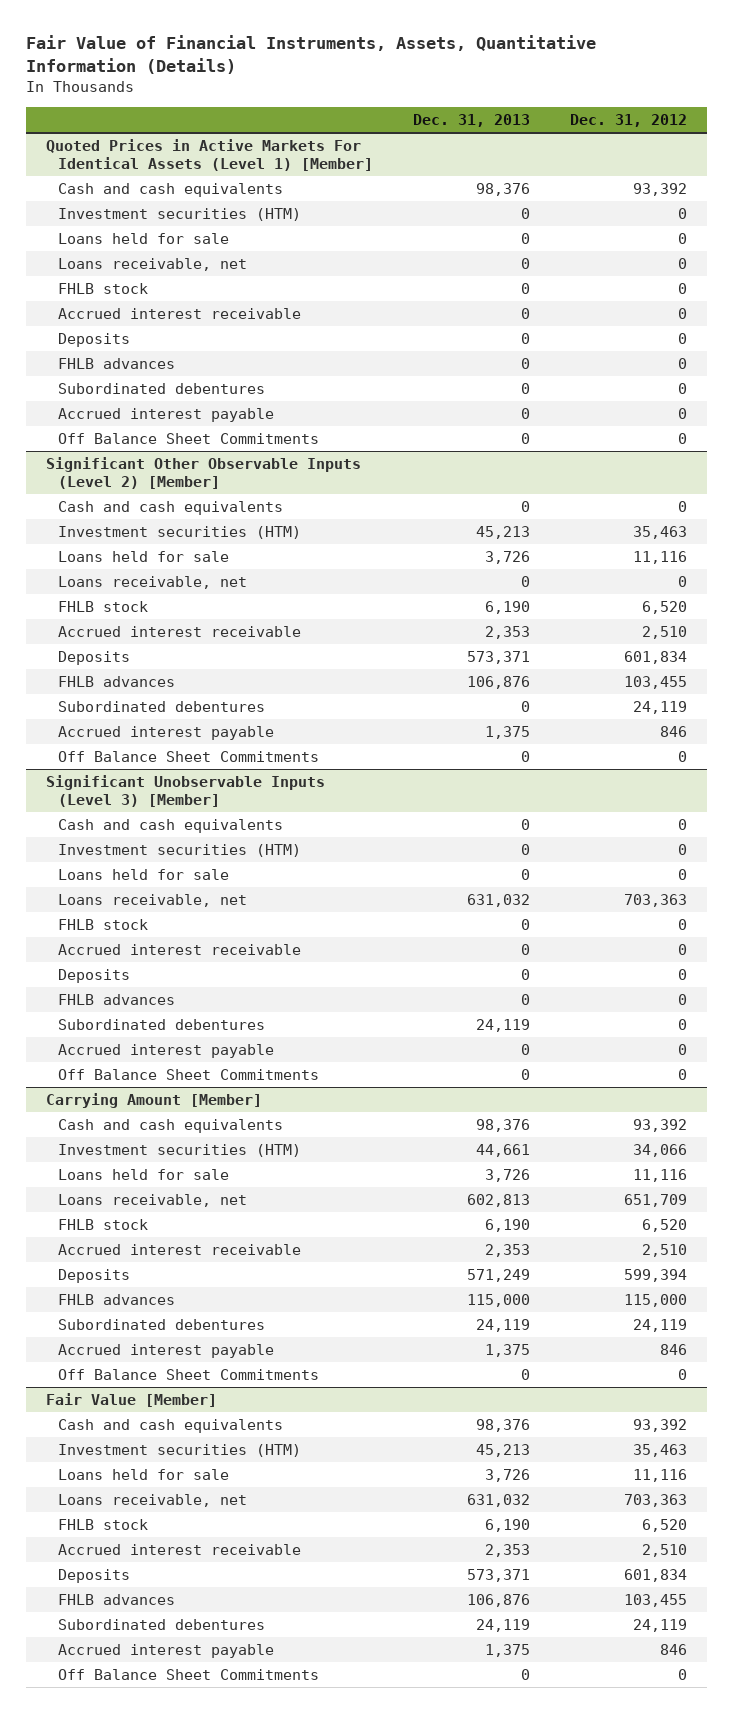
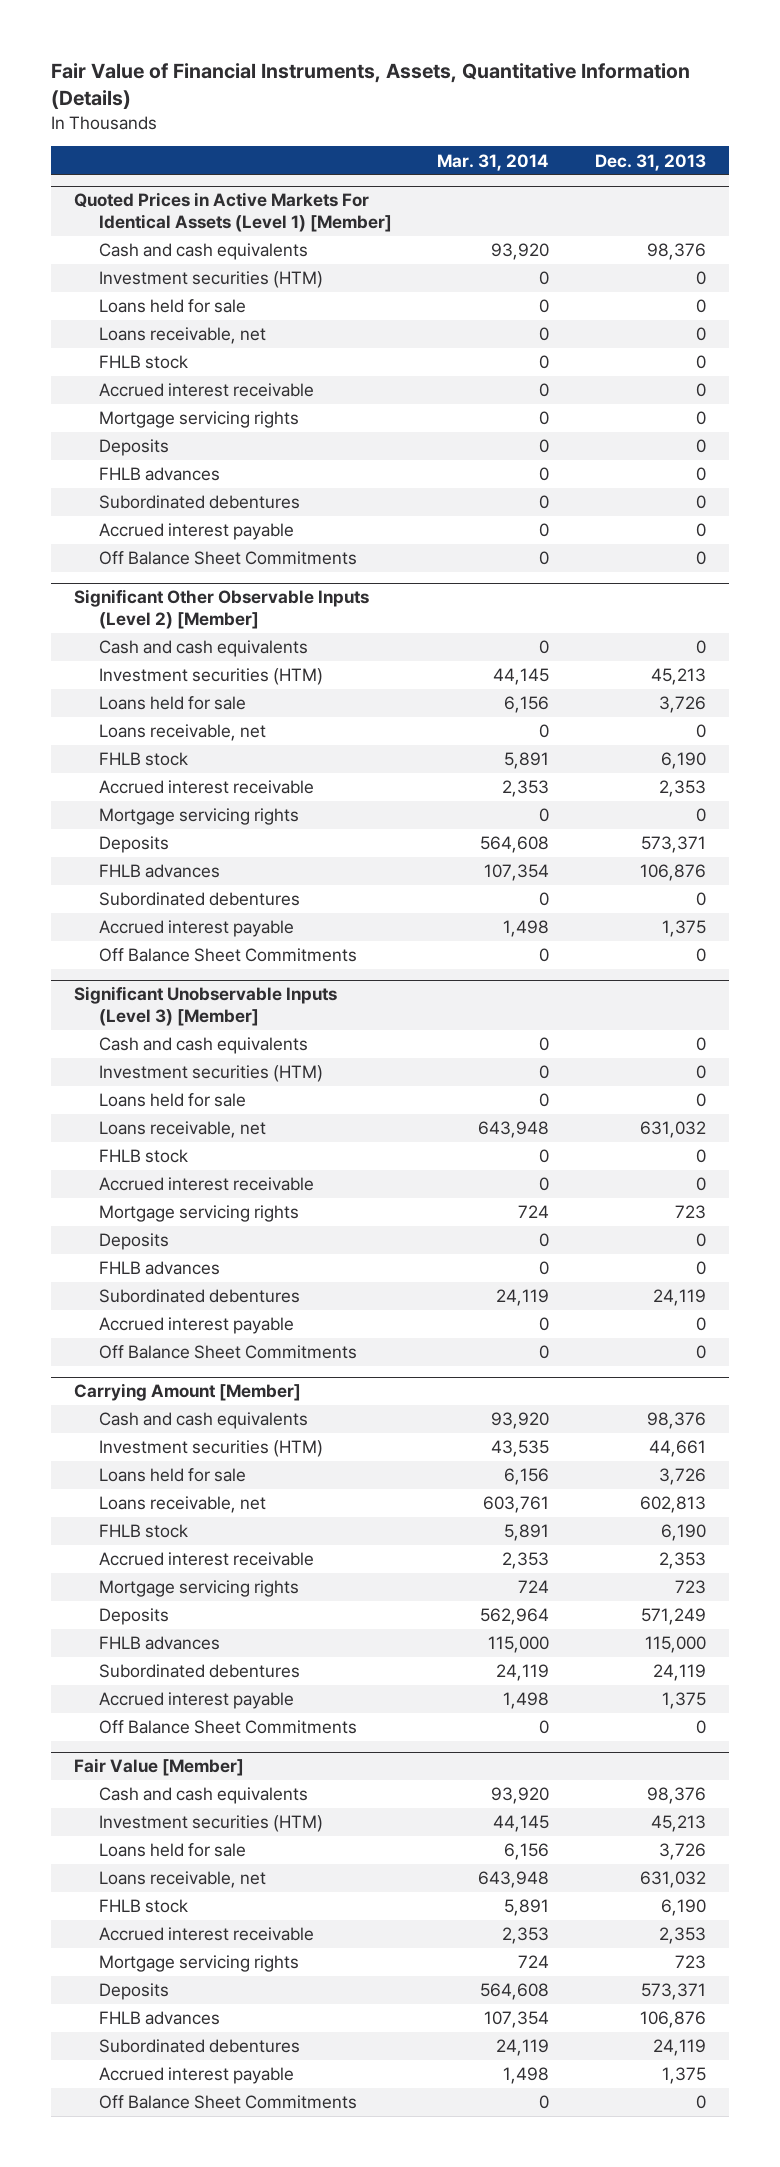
- | Dec. 31, 2013 | Dec. 31, 2012
+ | Mar. 31, 2014 | Dec. 31, 2013
@ Quoted Prices in Active Markets For Identical Assets (Level 1) [Member]
+ Mortgage servicing rights | 0 | 0
@ Significant Other Observable Inputs (Level 2) [Member]
+ Mortgage servicing rights | 0 | 0
@ Significant Unobservable Inputs (Level 3) [Member]
+ Mortgage servicing rights | 724 | 723
@ Carrying Amount [Member]
+ Mortgage servicing rights | 724 | 723
@ Fair Value [Member]
+ Mortgage servicing rights | 724 | 723

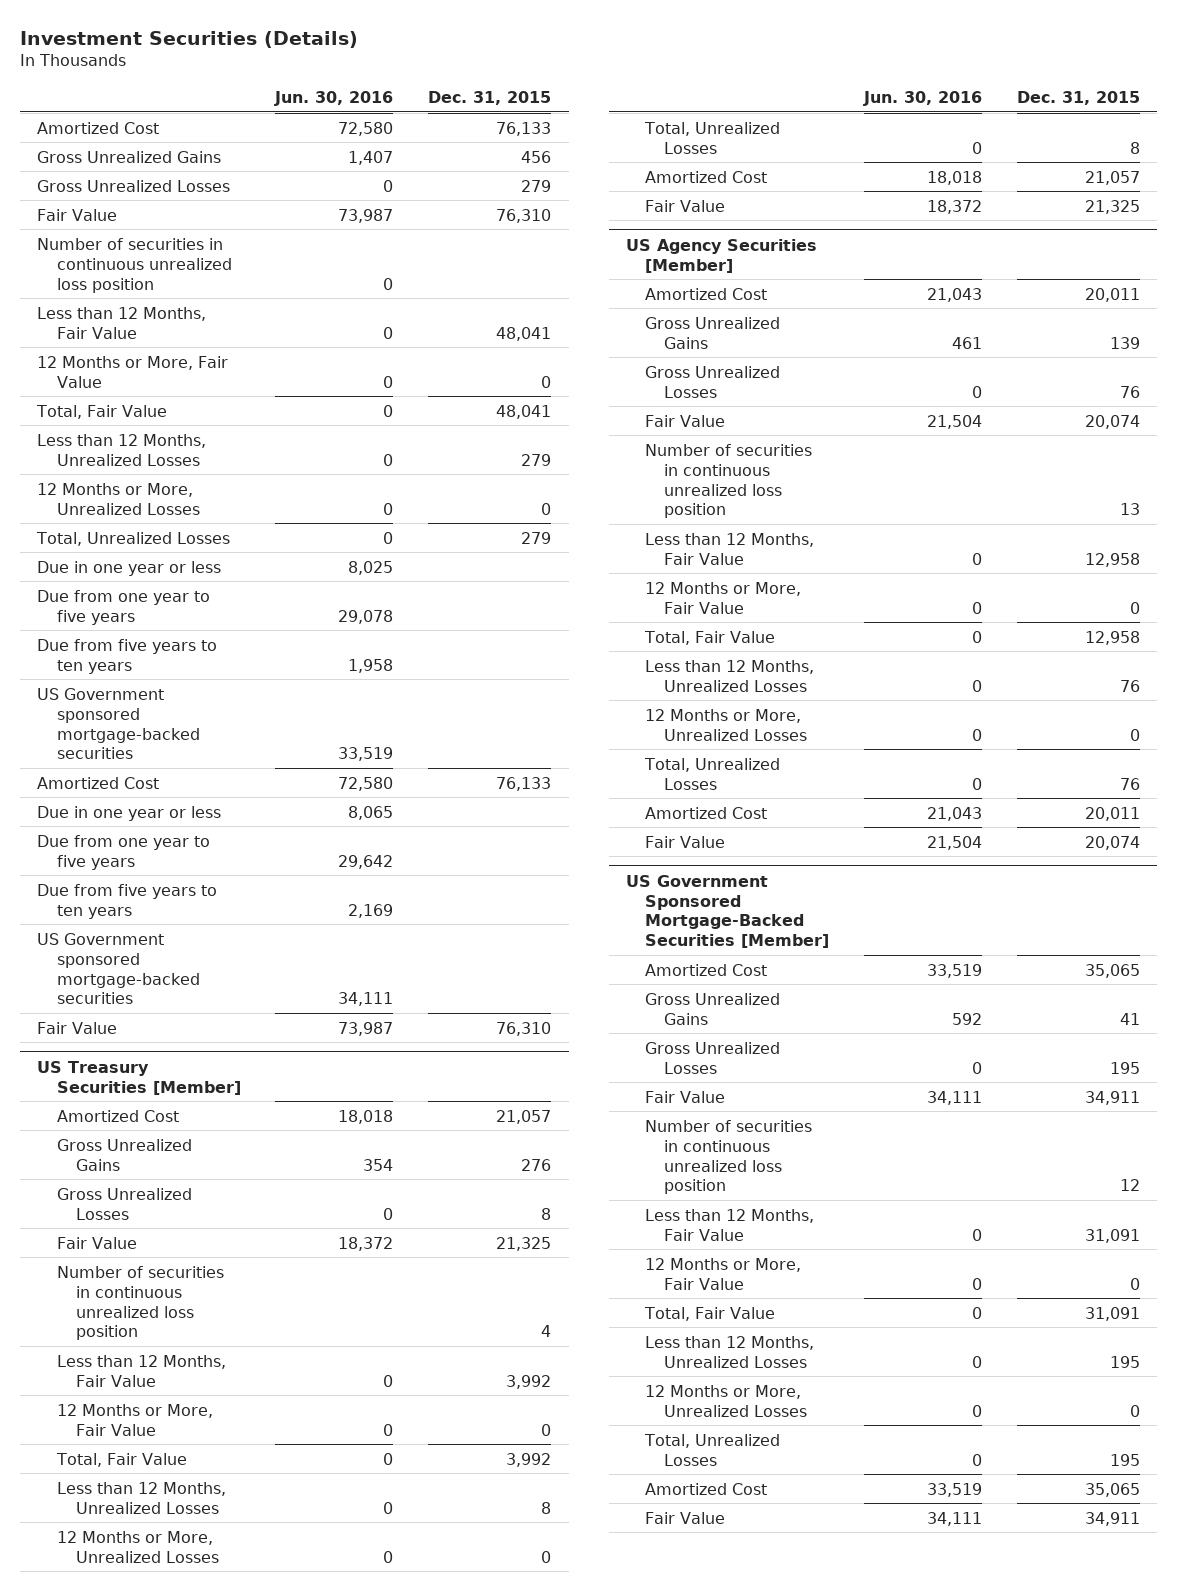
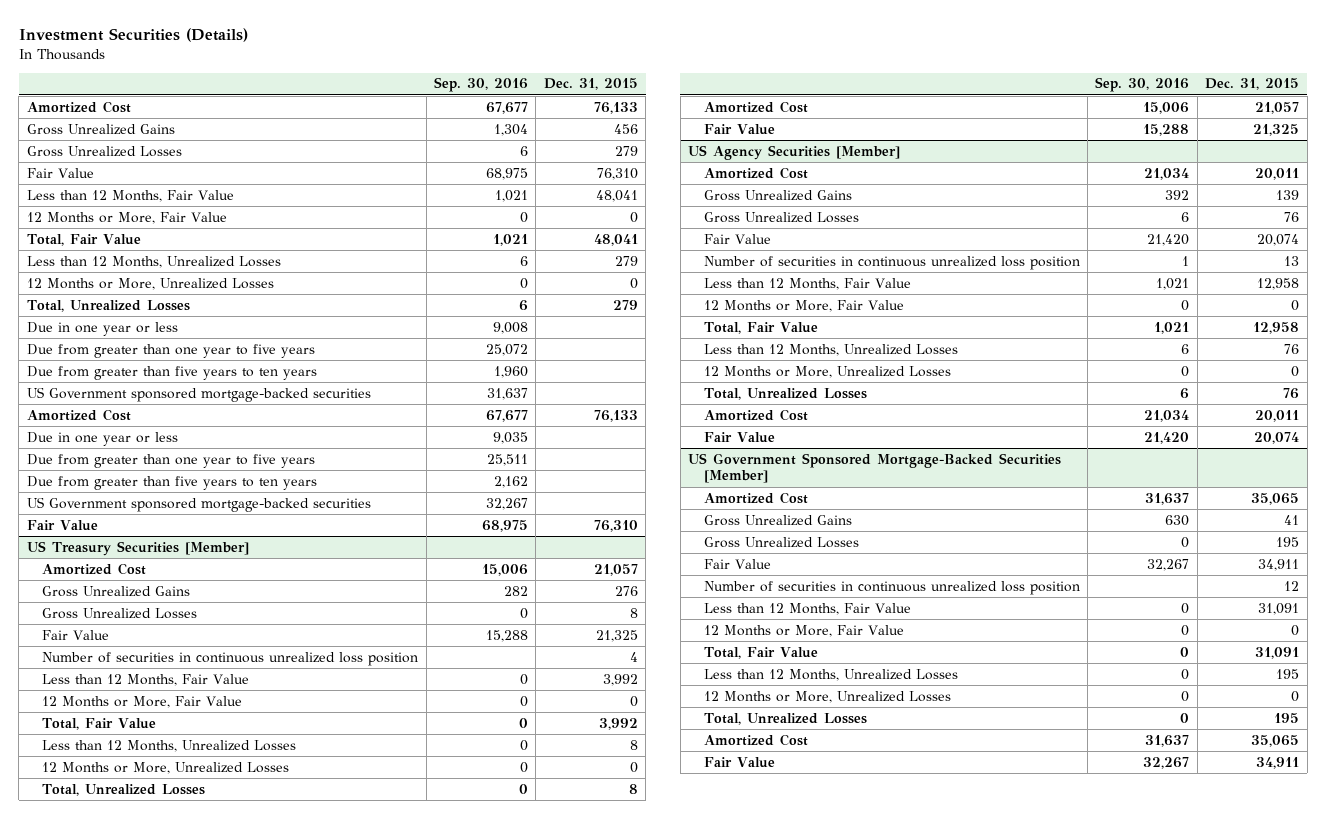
- | Jun. 30, 2016 | Dec. 31, 2015
+ | Sep. 30, 2016 | Dec. 31, 2015
- Number of securities in continuous unrealized loss position | 0 |
- Due from one year to five years | 29,078 |
- Due from five years to ten years | 1,958 |
+ Due from greater than one year to five years | 25,072 |
+ Due from greater than five years to ten years | 1,960 |
- Due from one year to five years | 29,642 |
- Due from five years to ten years | 2,169 |
+ Due from greater than one year to five years | 25,511 |
+ Due from greater than five years to ten years | 2,162 |

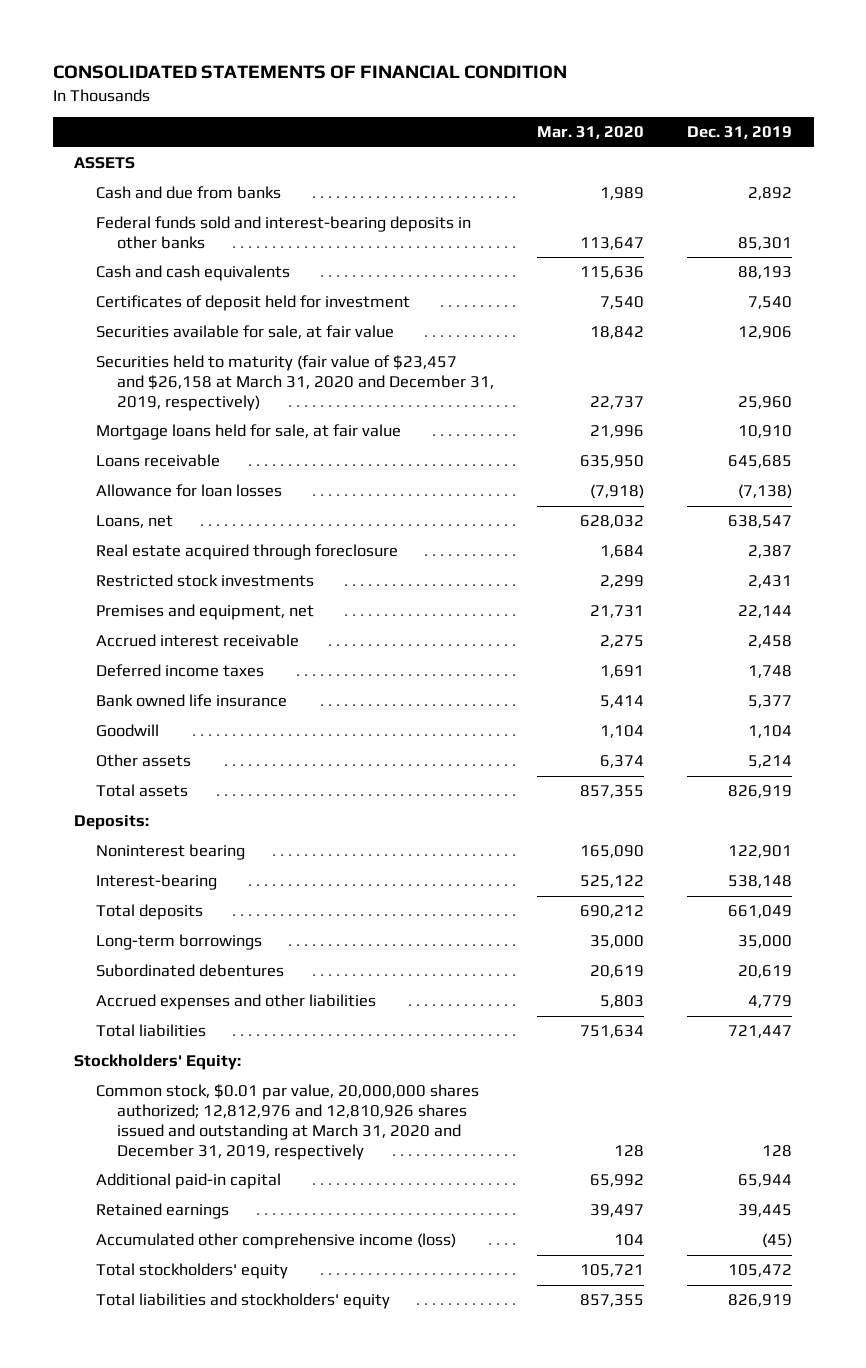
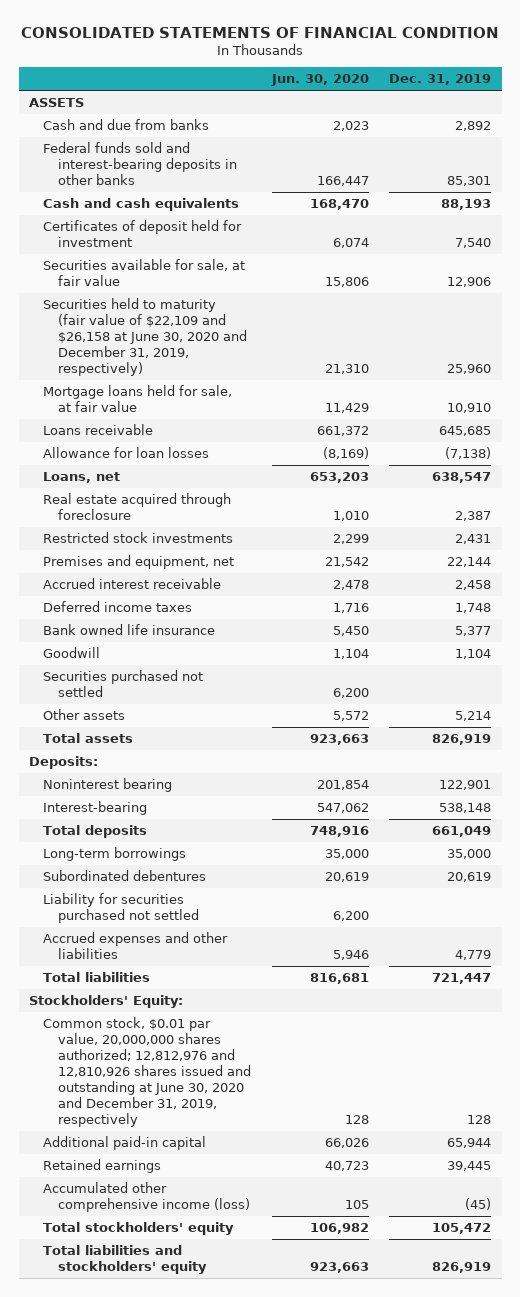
- | Mar. 31, 2020 | Dec. 31, 2019
+ | Jun. 30, 2020 | Dec. 31, 2019
- Securities held to maturity (fair value of $23,457 and $26,158 at March 31, 2020 and December 31, 2019, respectively) | 22,737 | 25,960
+ Securities held to maturity (fair value of $22,109 and $26,158 at June 30, 2020 and December 31, 2019, respectively) | 21,310 | 25,960
+ Securities purchased not settled | 6,200 |
+ Liability for securities purchased not settled | 6,200 |
- Common stock, $0.01 par value, 20,000,000 shares authorized; 12,812,976 and 12,810,926 shares issued and outstanding at March 31, 2020 and December 31, 2019, respectively | 128 | 128
+ Common stock, $0.01 par value, 20,000,000 shares authorized; 12,812,976 and 12,810,926 shares issued and outstanding at June 30, 2020 and December 31, 2019, respectively | 128 | 128

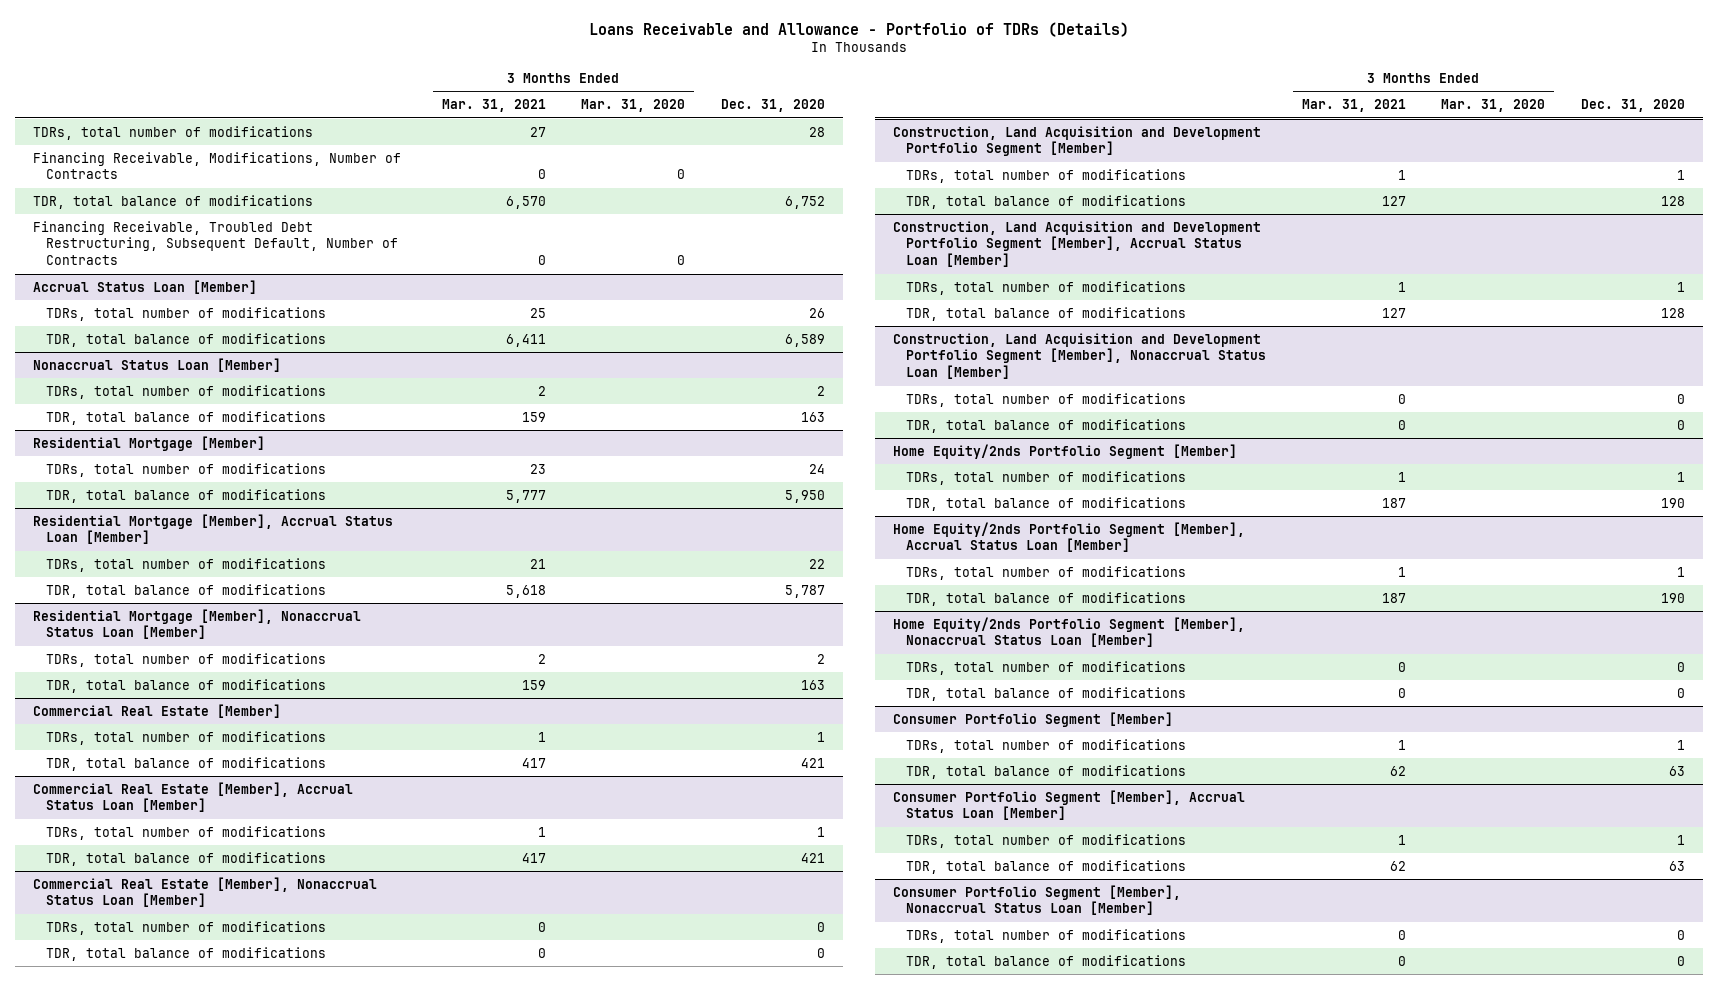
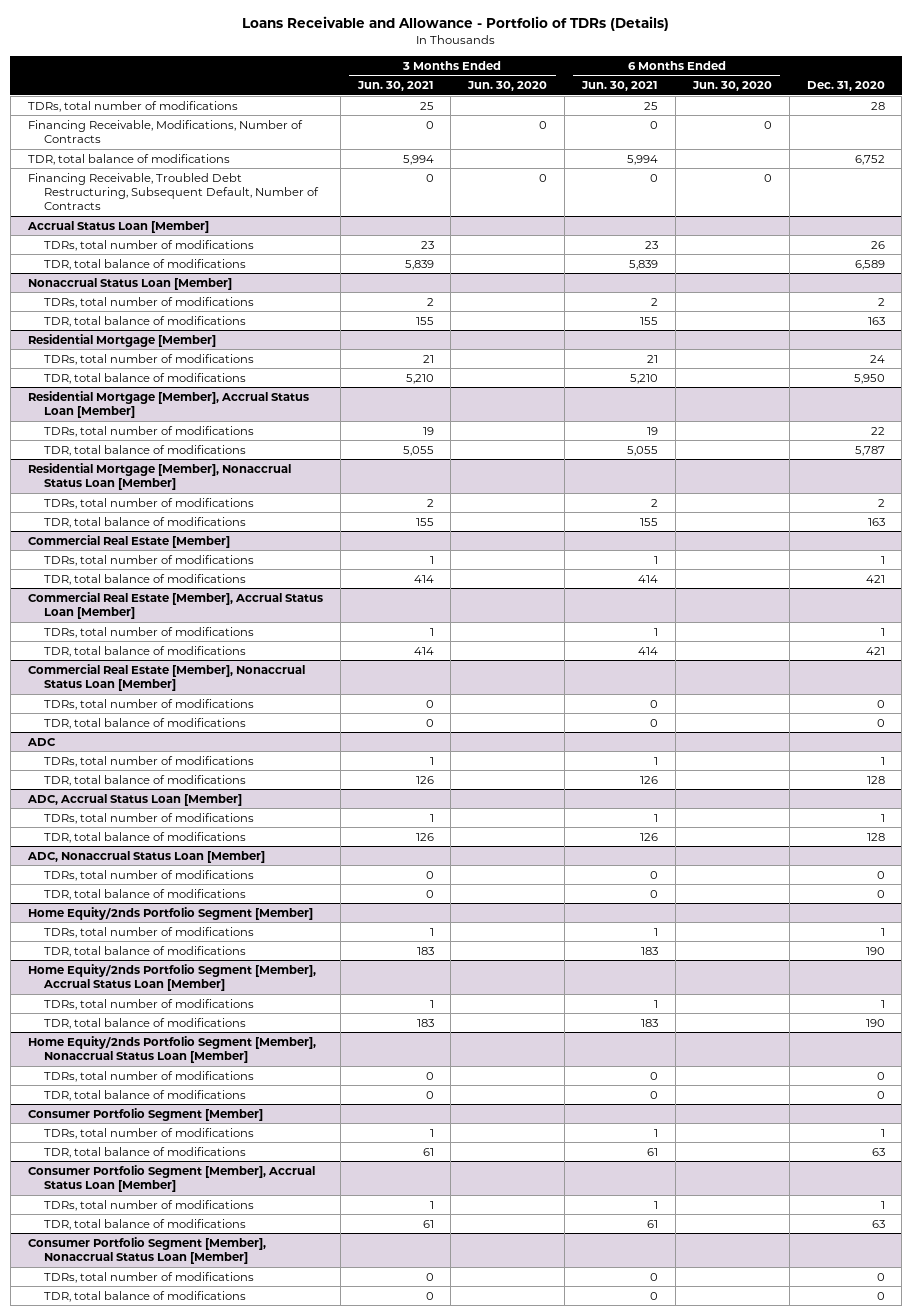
- | 3 Months Ended Mar. 31, 2021 | 3 Months Ended Mar. 31, 2020 | Dec. 31, 2020
+ | 3 Months Ended Jun. 30, 2021 | 3 Months Ended Jun. 30, 2020 | 6 Months Ended Jun. 30, 2021 | 6 Months Ended Jun. 30, 2020 | Dec. 31, 2020
- Construction, Land Acquisition and Development Portfolio Segment [Member]
+ ADC
- Construction, Land Acquisition and Development Portfolio Segment [Member], Accrual Status Loan [Member]
+ ADC, Accrual Status Loan [Member]
- Construction, Land Acquisition and Development Portfolio Segment [Member], Nonaccrual Status Loan [Member]
+ ADC, Nonaccrual Status Loan [Member]

